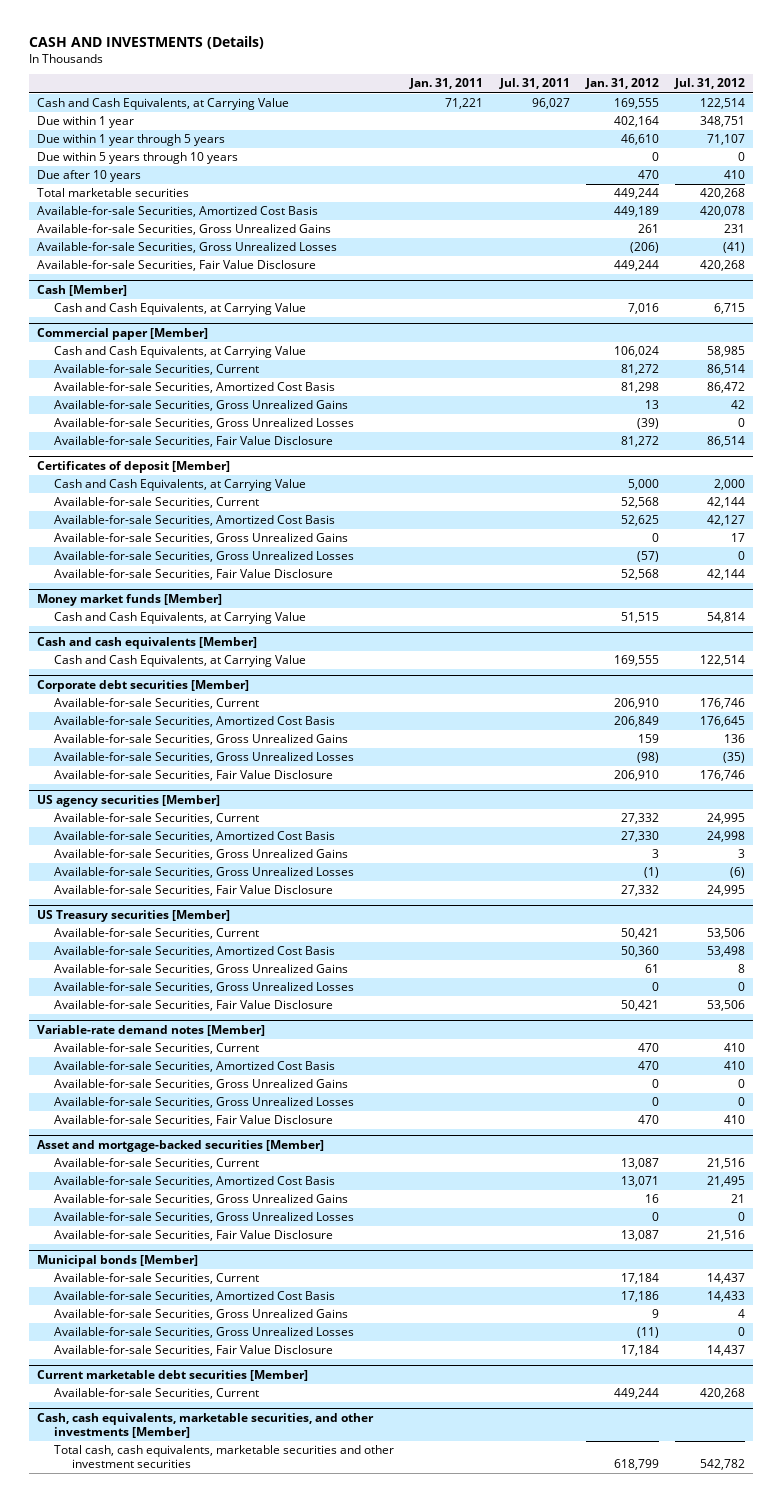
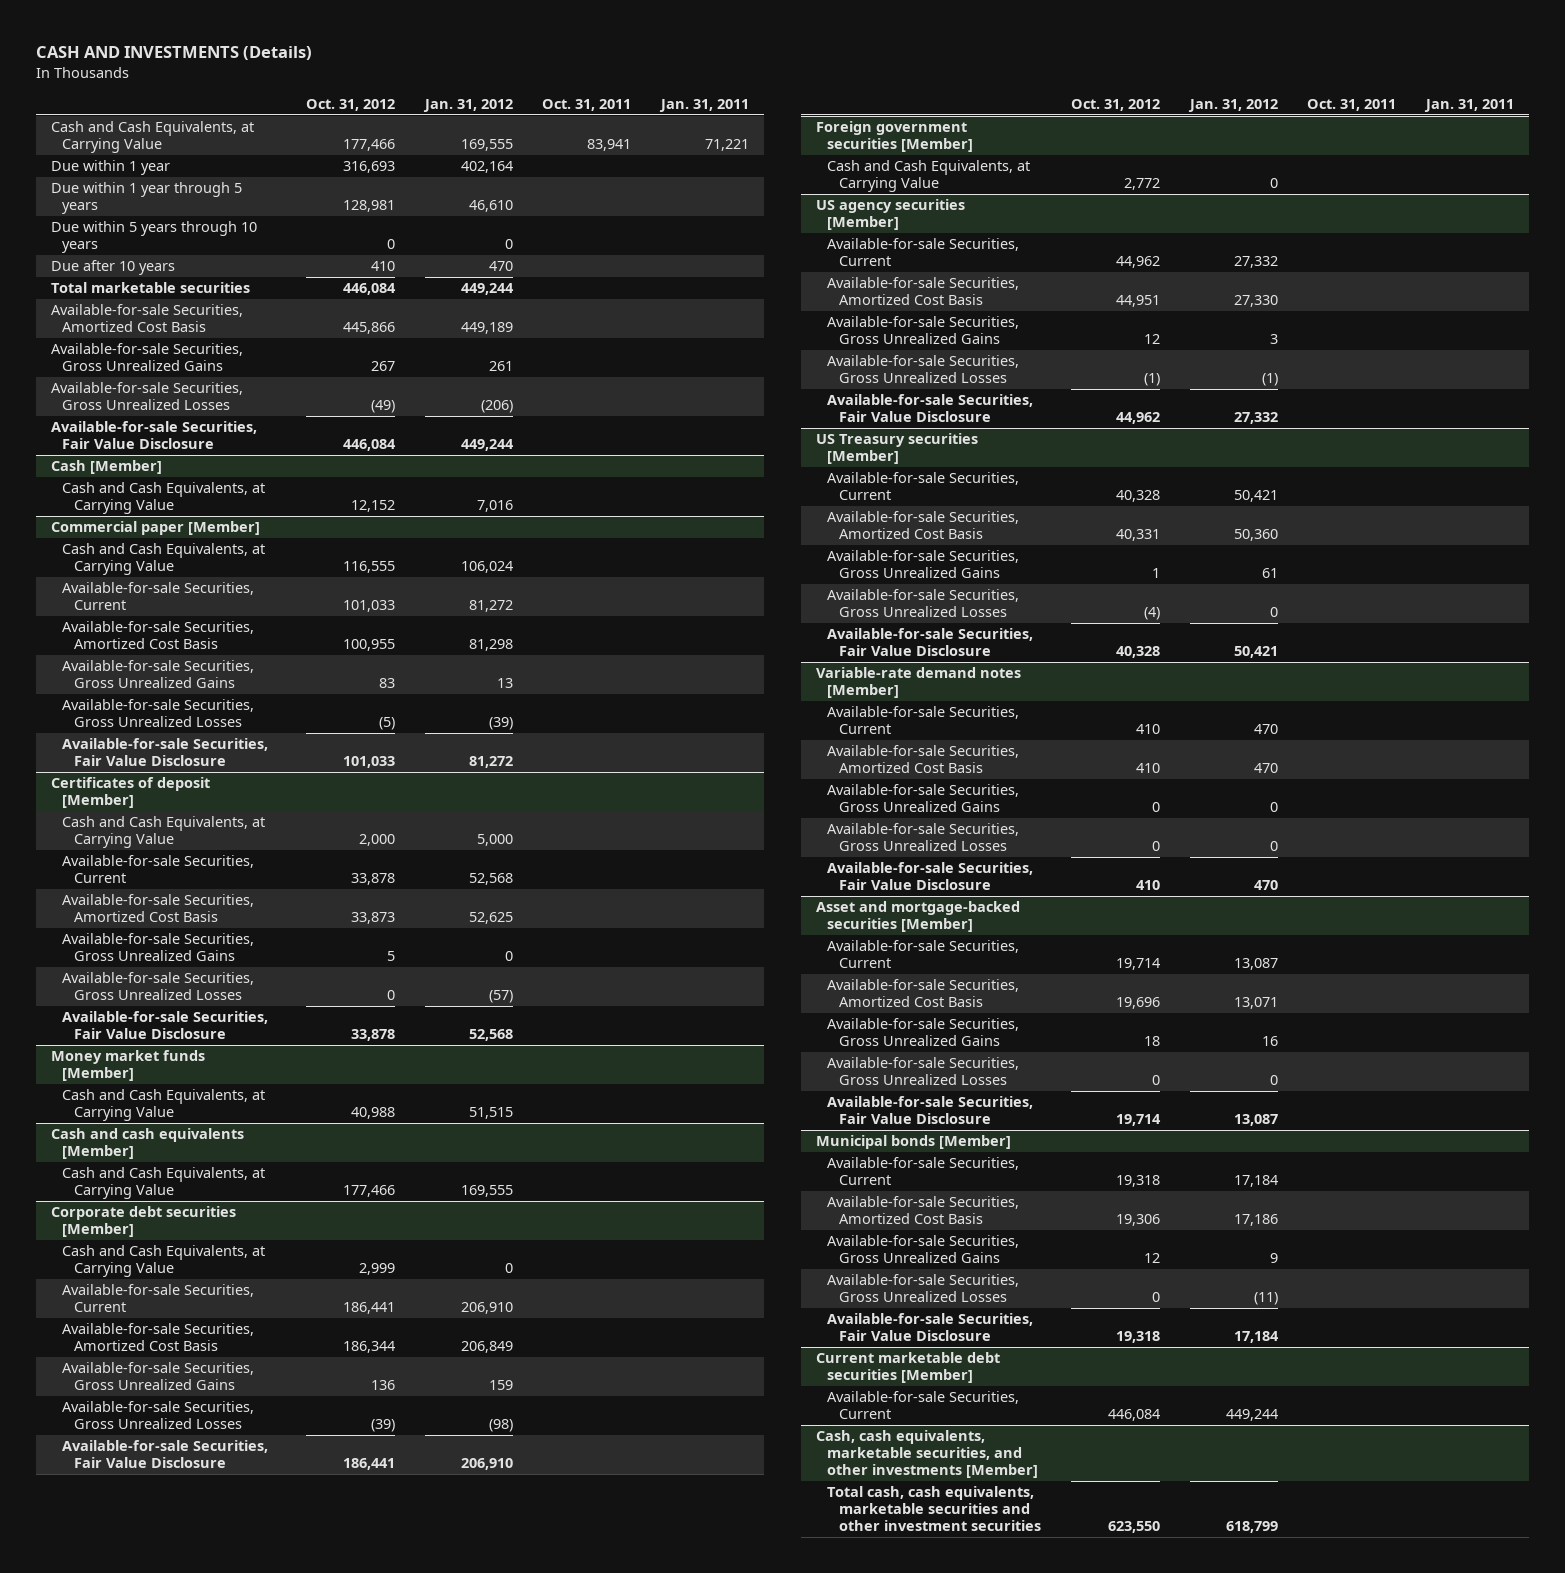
- | Jan. 31, 2011 | Jul. 31, 2011 | Jan. 31, 2012 | Jul. 31, 2012
+ | Oct. 31, 2012 | Jan. 31, 2012 | Oct. 31, 2011 | Jan. 31, 2011
@ Corporate debt securities [Member]
+ Cash and Cash Equivalents, at Carrying Value | 2,999 | 0 | |
+ Foreign government securities [Member]
+ Cash and Cash Equivalents, at Carrying Value | 2,772 | 0 | |

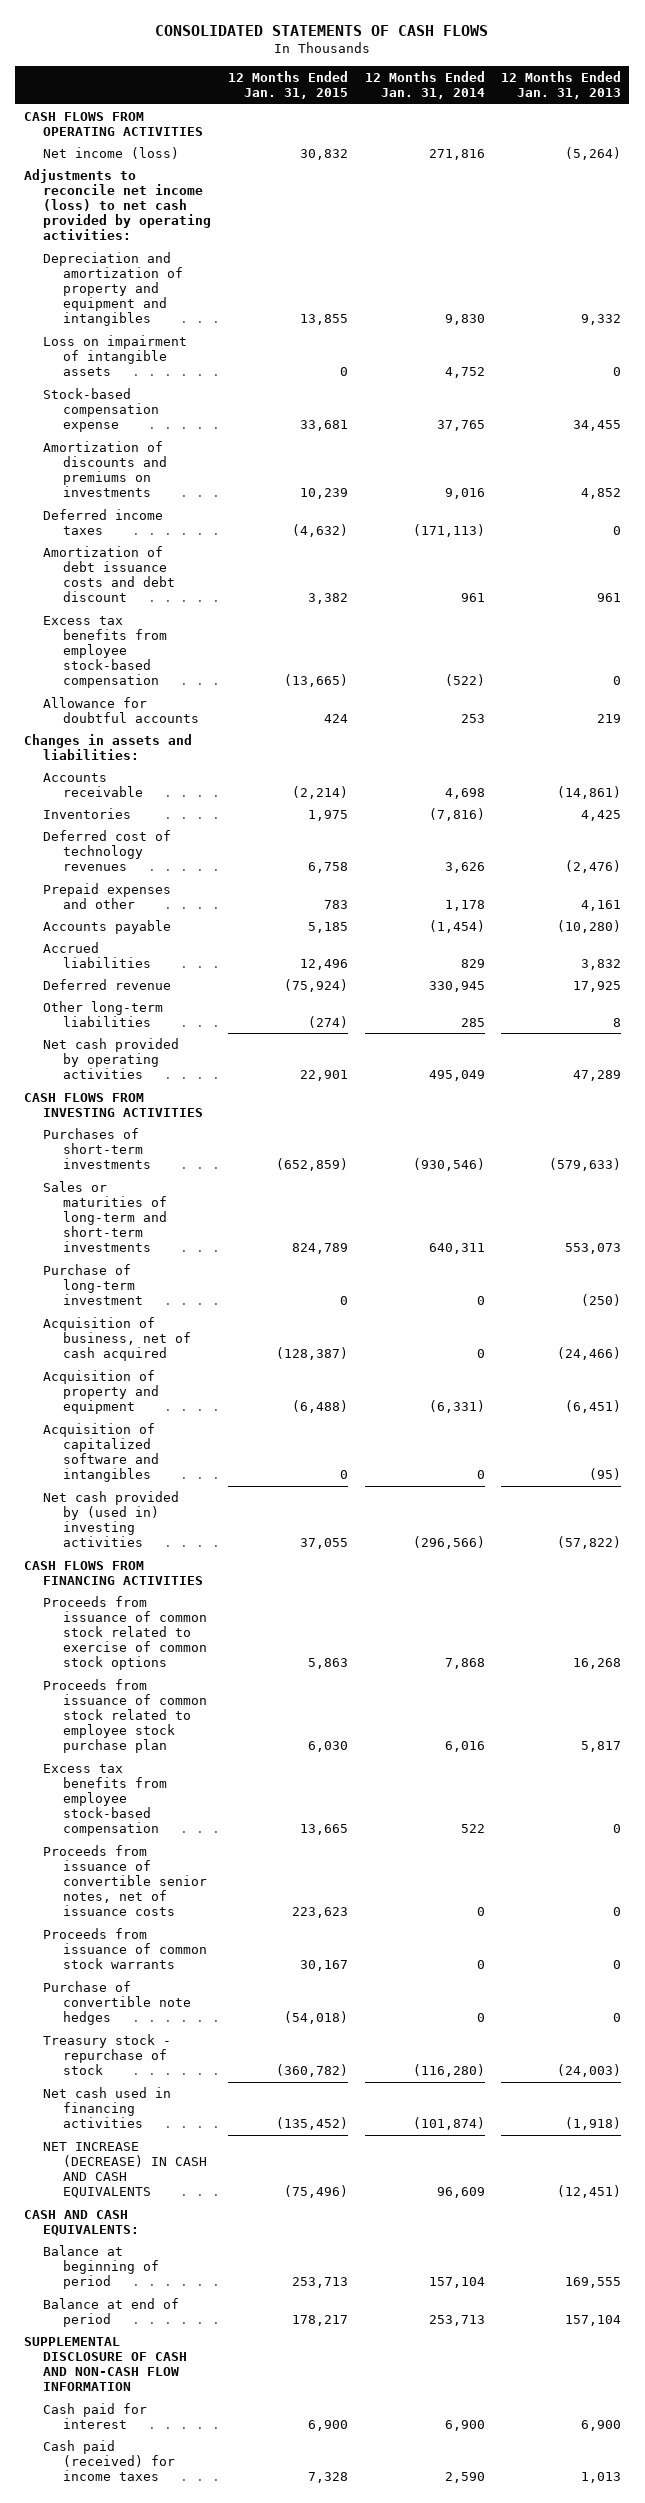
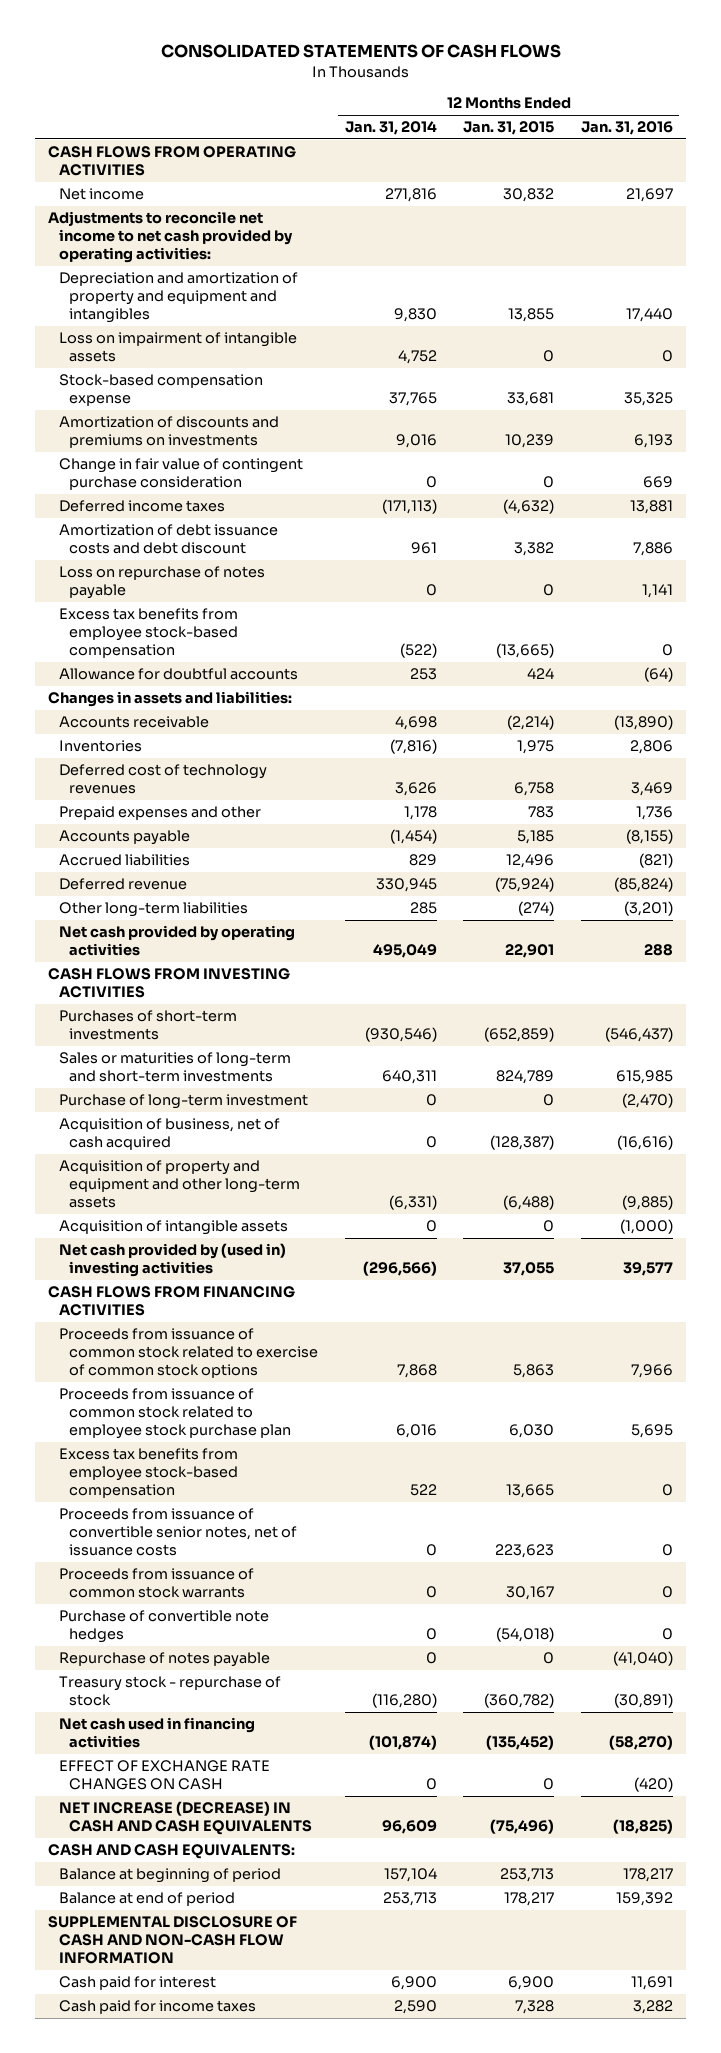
- | 12 Months Ended Jan. 31, 2015 | 12 Months Ended Jan. 31, 2014 | 12 Months Ended Jan. 31, 2013
+ | 12 Months Ended Jan. 31, 2014 | 12 Months Ended Jan. 31, 2015 | 12 Months Ended Jan. 31, 2016
- Net income (loss) | 30,832 | 271,816 | (5,264)
- Adjustments to reconcile net income (loss) to net cash provided by operating activities:
+ Net income | 271,816 | 30,832 | 21,697
+ Adjustments to reconcile net income to net cash provided by operating activities:
+ Change in fair value of contingent purchase consideration | 0 | 0 | 669
+ Loss on repurchase of notes payable | 0 | 0 | 1,141
- Acquisition of property and equipment | (6,488) | (6,331) | (6,451)
- Acquisition of capitalized software and intangibles | 0 | 0 | (95)
+ Acquisition of property and equipment and other long-term assets | (6,331) | (6,488) | (9,885)
+ Acquisition of intangible assets | 0 | 0 | (1,000)
+ Repurchase of notes payable | 0 | 0 | (41,040)
+ EFFECT OF EXCHANGE RATE CHANGES ON CASH | 0 | 0 | (420)
- Cash paid (received) for income taxes | 7,328 | 2,590 | 1,013
+ Cash paid for income taxes | 2,590 | 7,328 | 3,282

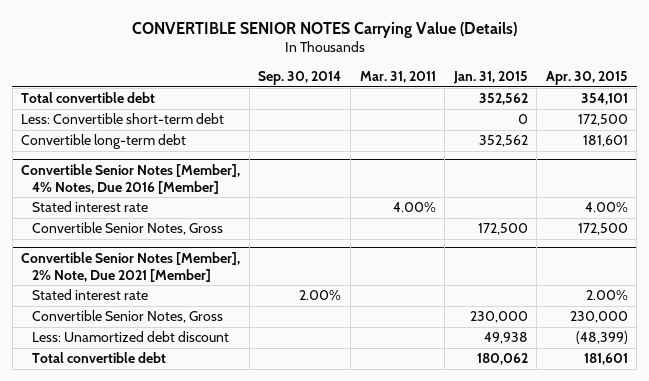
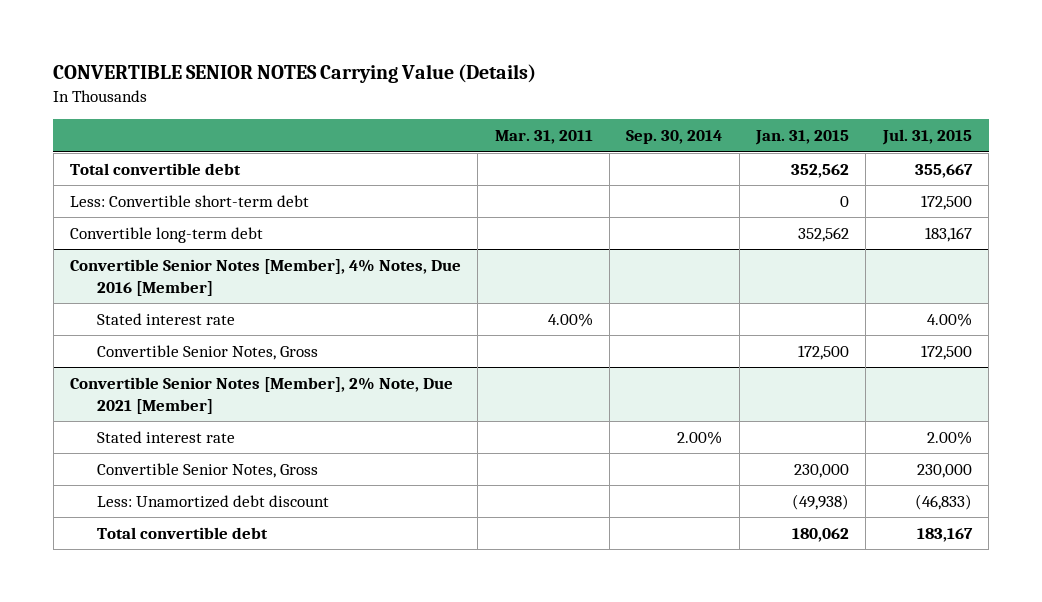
- | Sep. 30, 2014 | Mar. 31, 2011 | Jan. 31, 2015 | Apr. 30, 2015
+ | Mar. 31, 2011 | Sep. 30, 2014 | Jan. 31, 2015 | Jul. 31, 2015
@ Convertible Senior Notes [Member], 2% Note, Due 2021 [Member]
- Less: Unamortized debt discount | | | 49,938 | (48,399)
+ Less: Unamortized debt discount | | | (49,938) | (46,833)

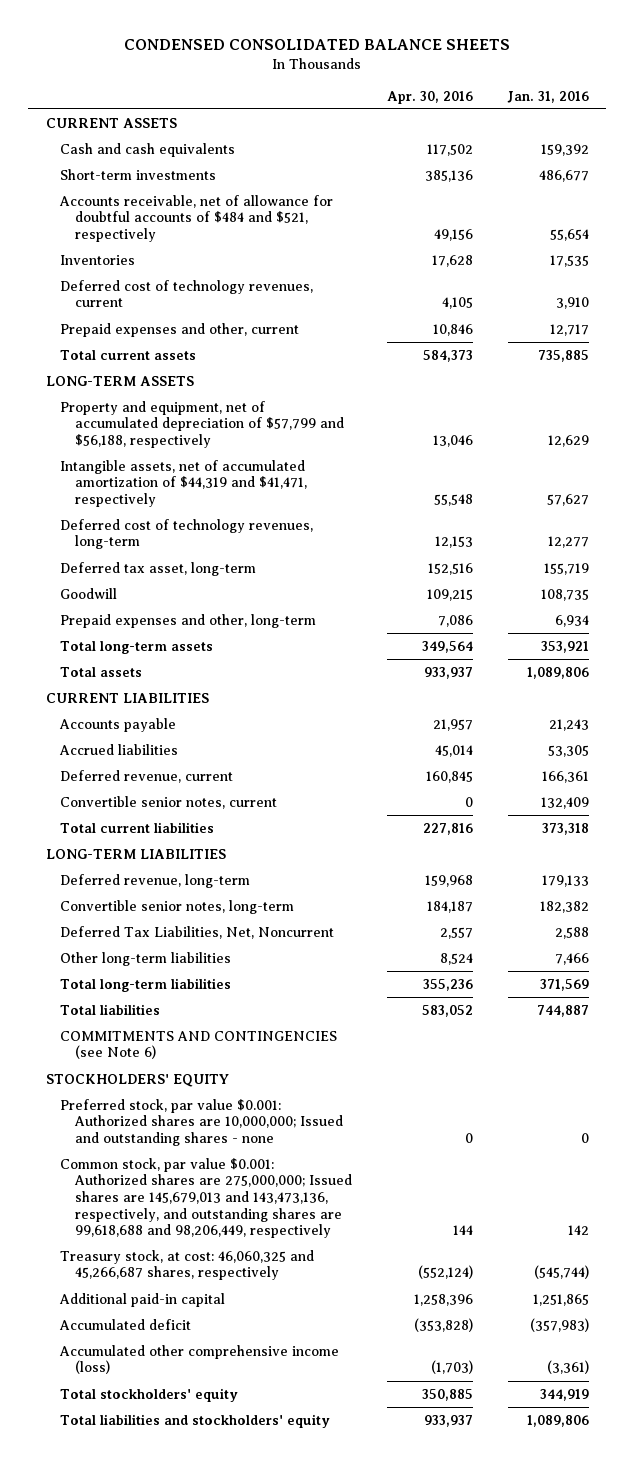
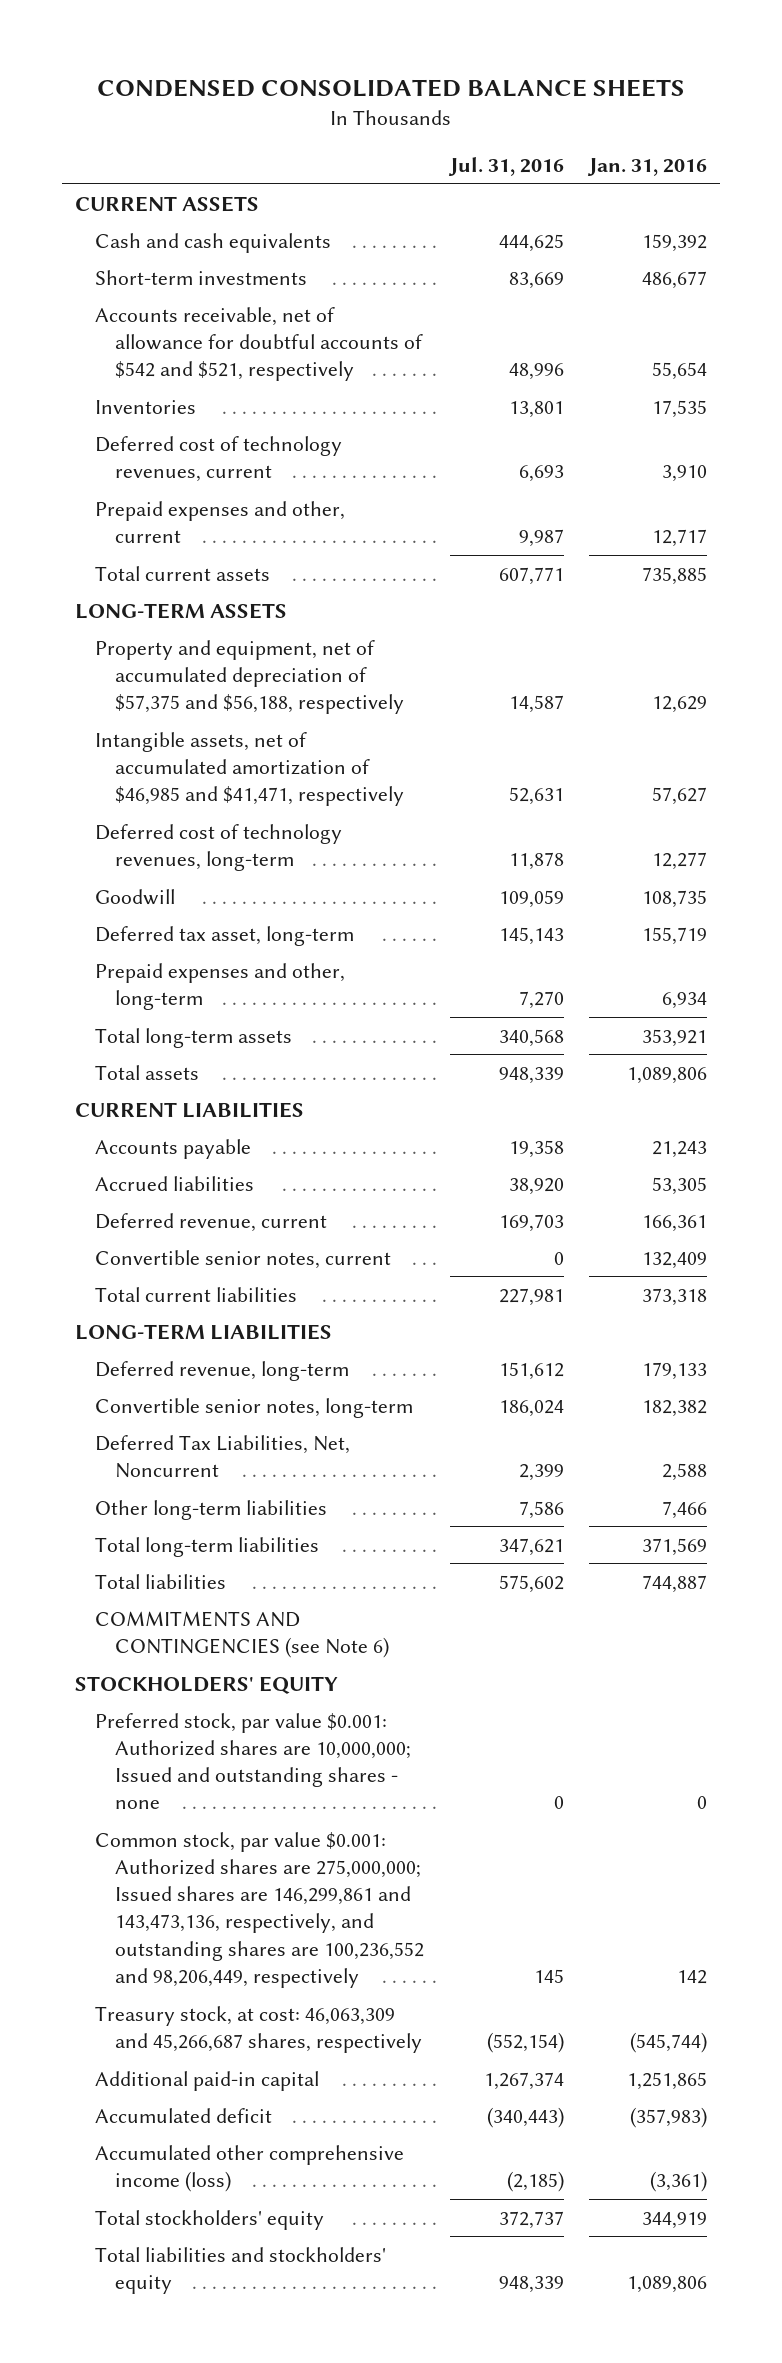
- | Apr. 30, 2016 | Jan. 31, 2016
+ | Jul. 31, 2016 | Jan. 31, 2016
- Accounts receivable, net of allowance for doubtful accounts of $484 and $521, respectively | 49,156 | 55,654
+ Accounts receivable, net of allowance for doubtful accounts of $542 and $521, respectively | 48,996 | 55,654
- Property and equipment, net of accumulated depreciation of $57,799 and $56,188, respectively | 13,046 | 12,629
- Intangible assets, net of accumulated amortization of $44,319 and $41,471, respectively | 55,548 | 57,627
+ Property and equipment, net of accumulated depreciation of $57,375 and $56,188, respectively | 14,587 | 12,629
+ Intangible assets, net of accumulated amortization of $46,985 and $41,471, respectively | 52,631 | 57,627
moved down: Deferred tax asset, long-term | 145,143 | 155,719
- Common stock, par value $0.001: Authorized shares are 275,000,000; Issued shares are 145,679,013 and 143,473,136, respectively, and outstanding shares are 99,618,688 and 98,206,449, respectively | 144 | 142
- Treasury stock, at cost: 46,060,325 and 45,266,687 shares, respectively | (552,124) | (545,744)
+ Common stock, par value $0.001: Authorized shares are 275,000,000; Issued shares are 146,299,861 and 143,473,136, respectively, and outstanding shares are 100,236,552 and 98,206,449, respectively | 145 | 142
+ Treasury stock, at cost: 46,063,309 and 45,266,687 shares, respectively | (552,154) | (545,744)

